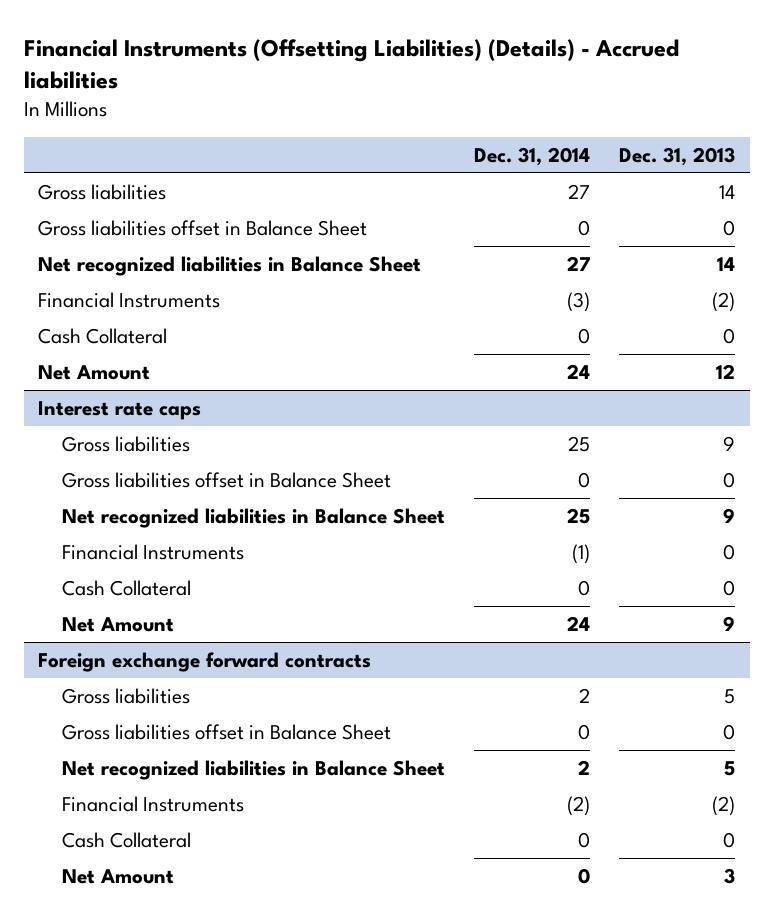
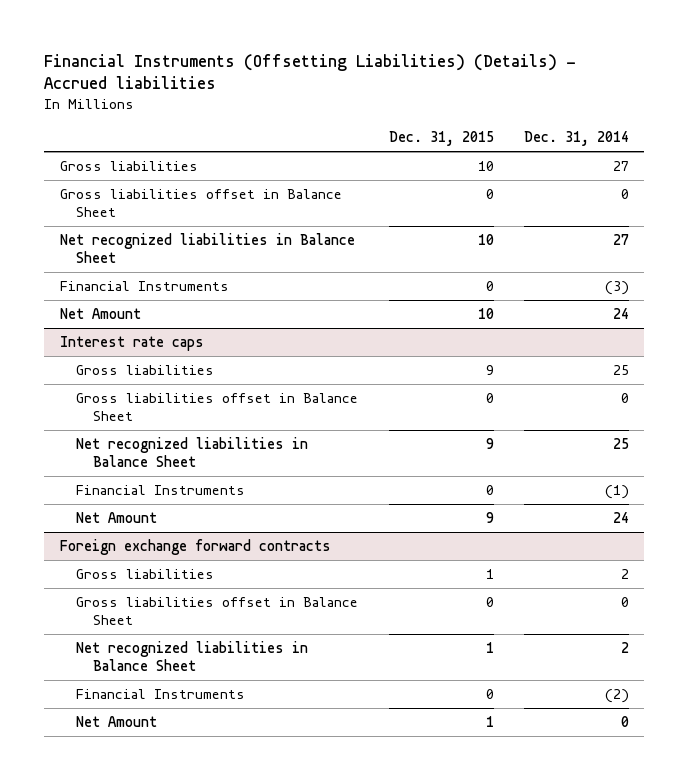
- | Dec. 31, 2014 | Dec. 31, 2013
+ | Dec. 31, 2015 | Dec. 31, 2014
- Cash Collateral | 0 | 0
@ Interest rate caps
- Cash Collateral | 0 | 0
@ Foreign exchange forward contracts
- Cash Collateral | 0 | 0

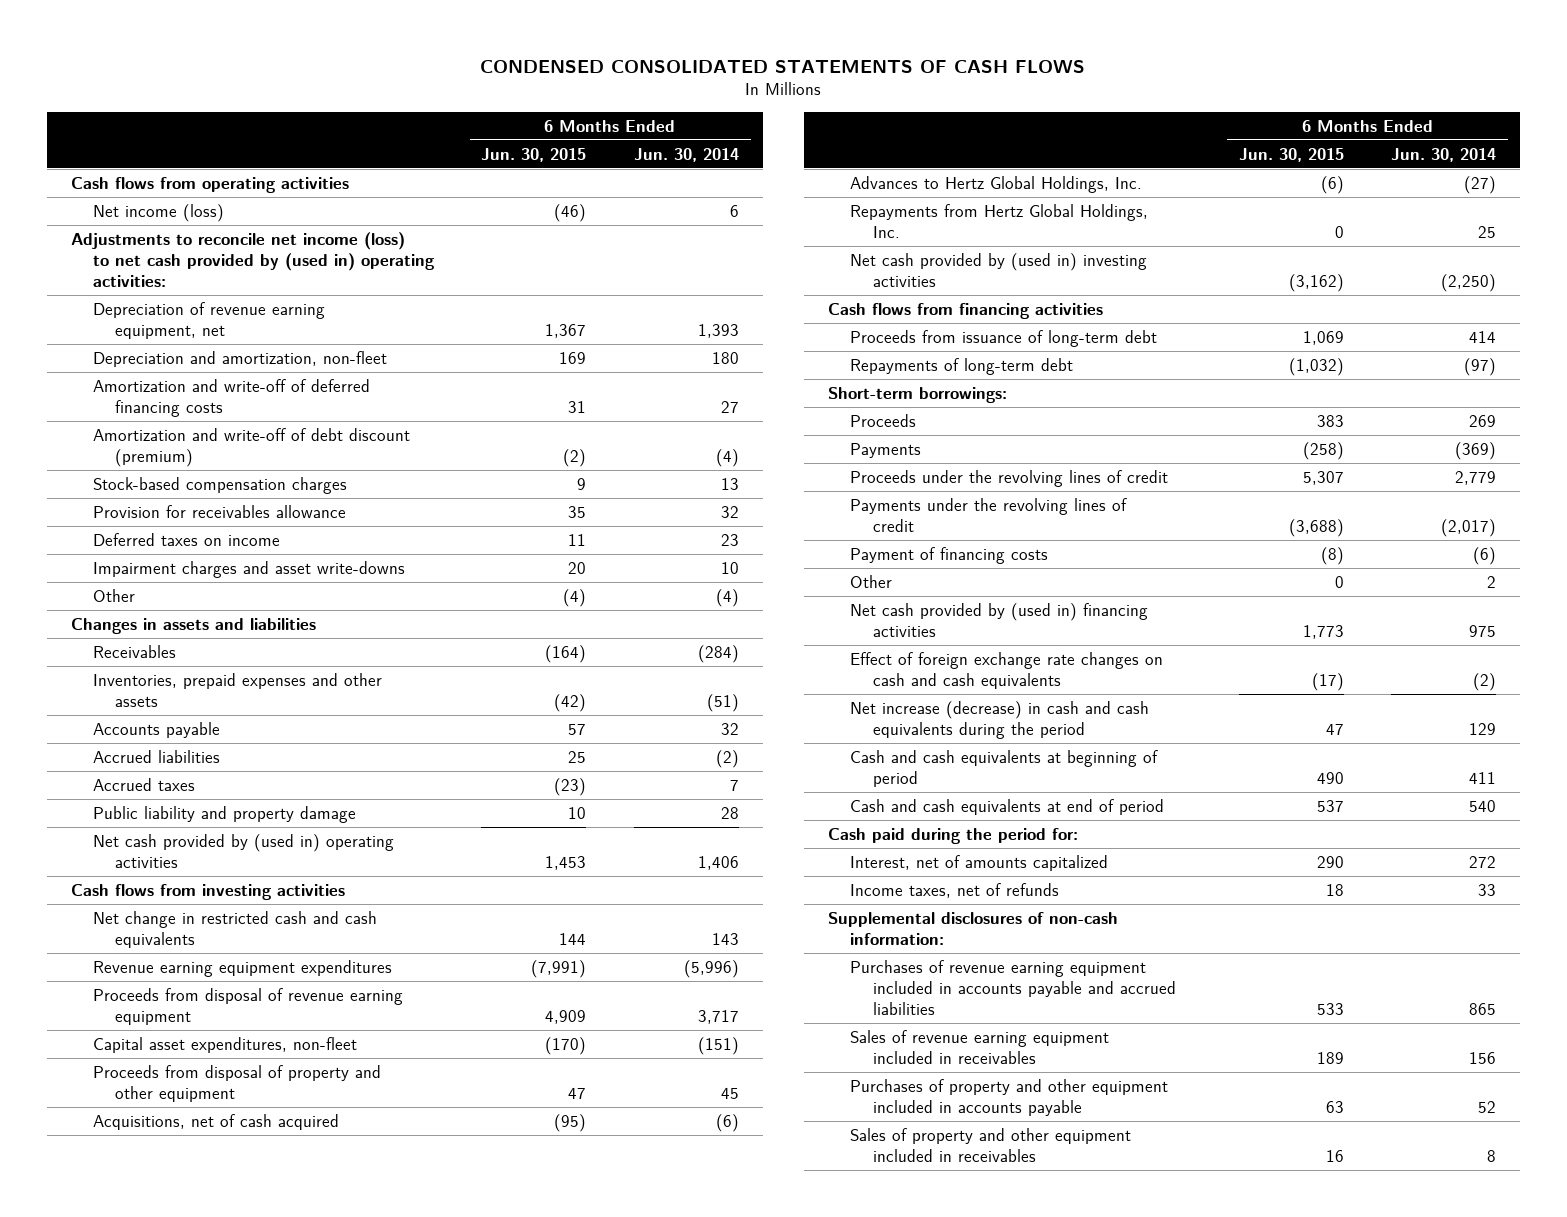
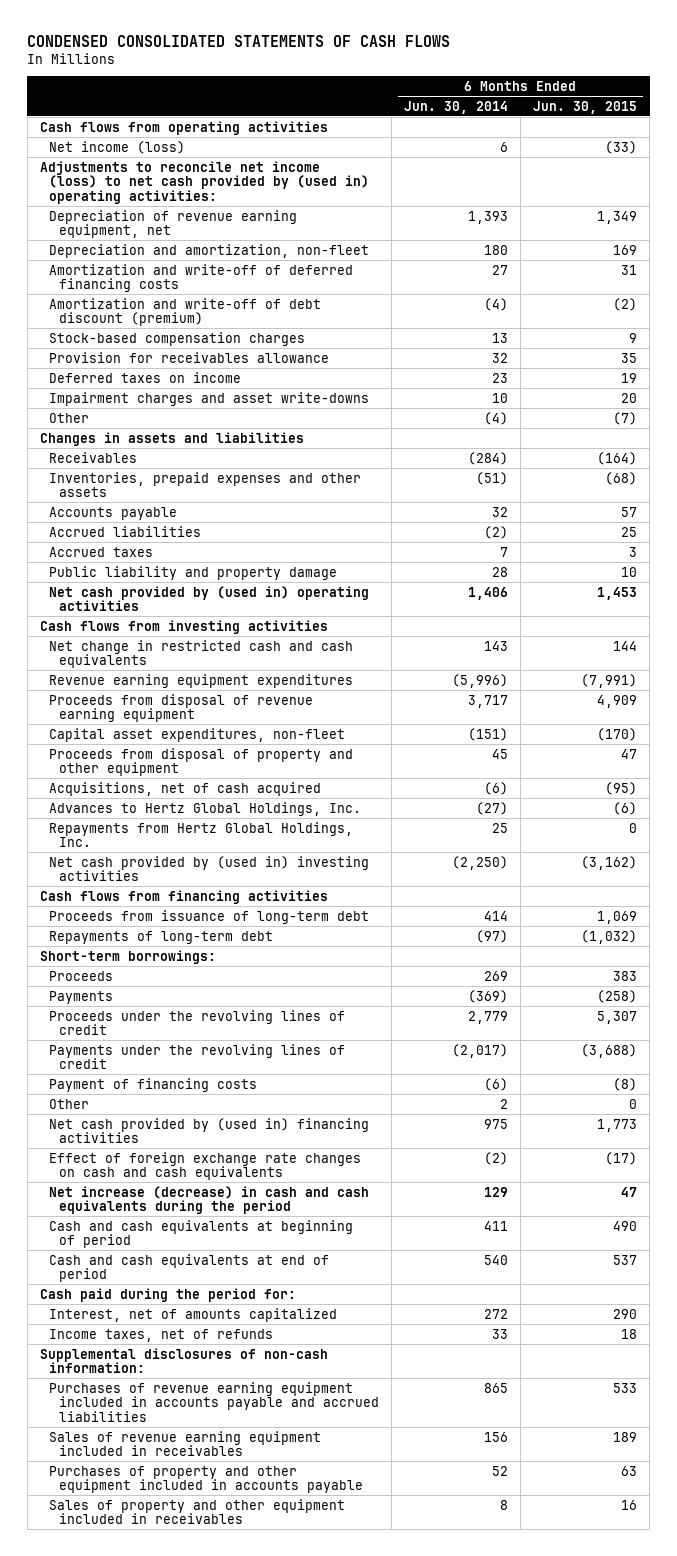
- | 6 Months Ended Jun. 30, 2015 | 6 Months Ended Jun. 30, 2014
+ | 6 Months Ended Jun. 30, 2014 | 6 Months Ended Jun. 30, 2015
- Net income (loss) | (46) | 6
+ Net income (loss) | 6 | (33)
- Depreciation of revenue earning equipment, net | 1,367 | 1,393
+ Depreciation of revenue earning equipment, net | 1,393 | 1,349
- Deferred taxes on income | 11 | 23
+ Deferred taxes on income | 23 | 19
- Other | (4) | (4)
+ Other | (4) | (7)
- Inventories, prepaid expenses and other assets | (42) | (51)
+ Inventories, prepaid expenses and other assets | (51) | (68)
- Accrued taxes | (23) | 7
+ Accrued taxes | 7 | 3

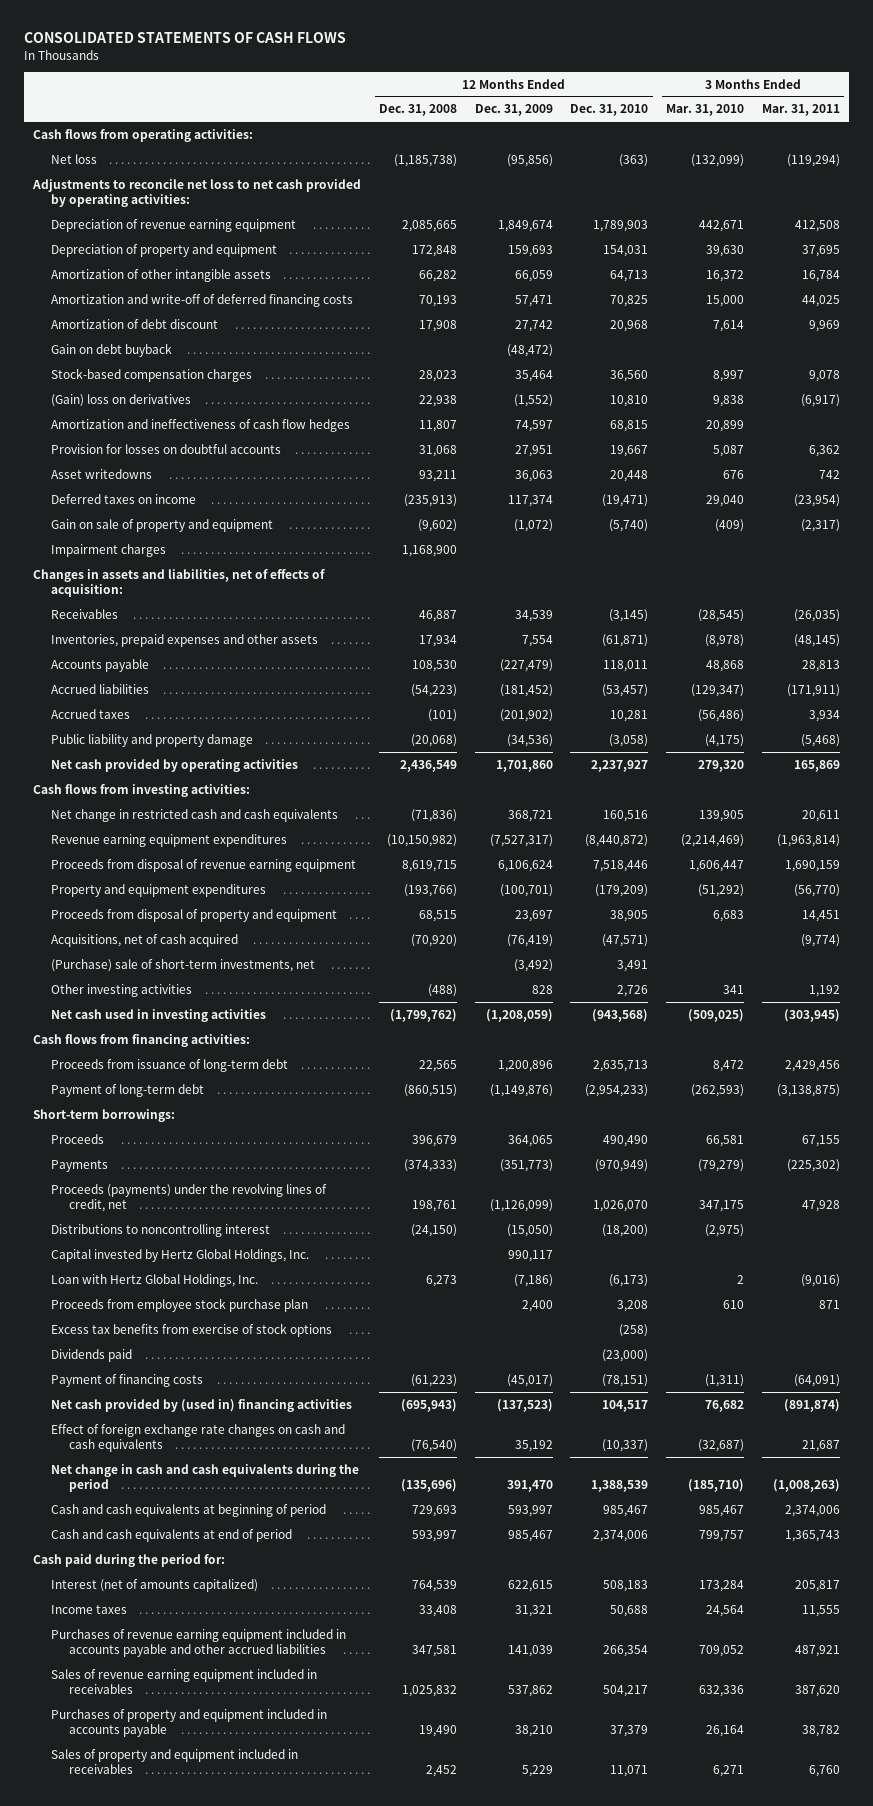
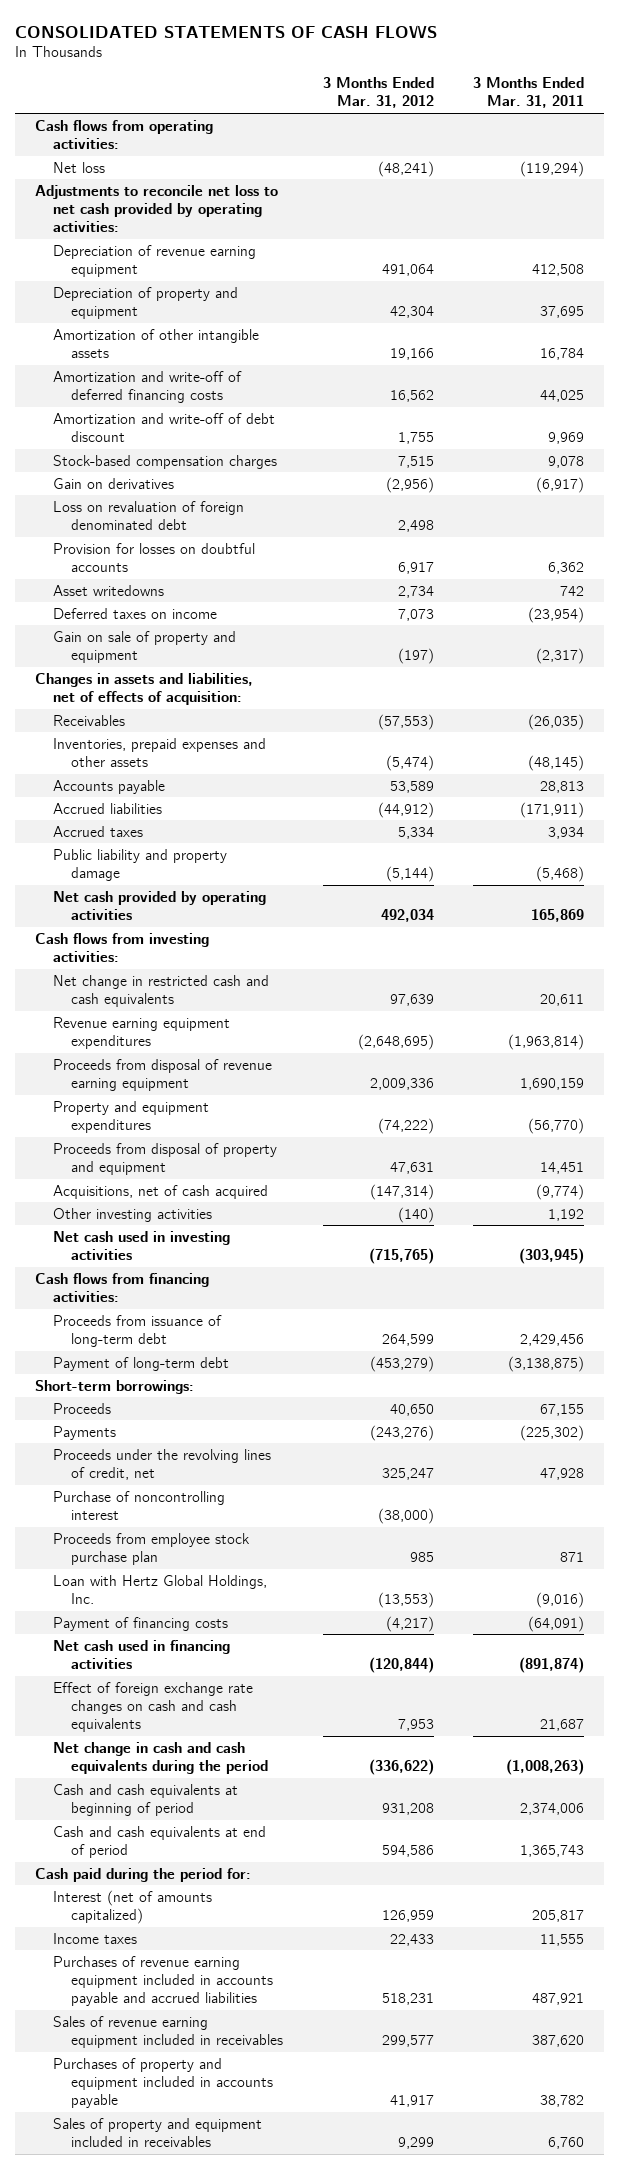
- | 12 Months Ended Dec. 31, 2008 | 12 Months Ended Dec. 31, 2009 | 12 Months Ended Dec. 31, 2010 | 3 Months Ended Mar. 31, 2010 | 3 Months Ended Mar. 31, 2011
+ | 3 Months Ended Mar. 31, 2012 | 3 Months Ended Mar. 31, 2011
- Amortization of debt discount | 17,908 | 27,742 | 20,968 | 7,614 | 9,969
- Gain on debt buyback | | (48,472) | | |
+ Amortization and write-off of debt discount | 1,755 | 9,969
- (Gain) loss on derivatives | 22,938 | (1,552) | 10,810 | 9,838 | (6,917)
- Amortization and ineffectiveness of cash flow hedges | 11,807 | 74,597 | 68,815 | 20,899 |
+ Gain on derivatives | (2,956) | (6,917)
+ Loss on revaluation of foreign denominated debt | 2,498 |
- Impairment charges | 1,168,900 | | | |
- (Purchase) sale of short-term investments, net | | (3,492) | 3,491 | |
- Proceeds (payments) under the revolving lines of credit, net | 198,761 | (1,126,099) | 1,026,070 | 347,175 | 47,928
- Distributions to noncontrolling interest | (24,150) | (15,050) | (18,200) | (2,975) |
- Capital invested by Hertz Global Holdings, Inc. | | 990,117 | | |
+ Proceeds under the revolving lines of credit, net | 325,247 | 47,928
+ Purchase of noncontrolling interest | (38,000) |
- Excess tax benefits from exercise of stock options | | | (258) | |
- Dividends paid | | | (23,000) | |
moved down: Loan with Hertz Global Holdings, Inc. | (13,553) | (9,016)
- Net cash provided by (used in) financing activities | (695,943) | (137,523) | 104,517 | 76,682 | (891,874)
+ Net cash used in financing activities | (120,844) | (891,874)
- Purchases of revenue earning equipment included in accounts payable and other accrued liabilities | 347,581 | 141,039 | 266,354 | 709,052 | 487,921
+ Purchases of revenue earning equipment included in accounts payable and accrued liabilities | 518,231 | 487,921

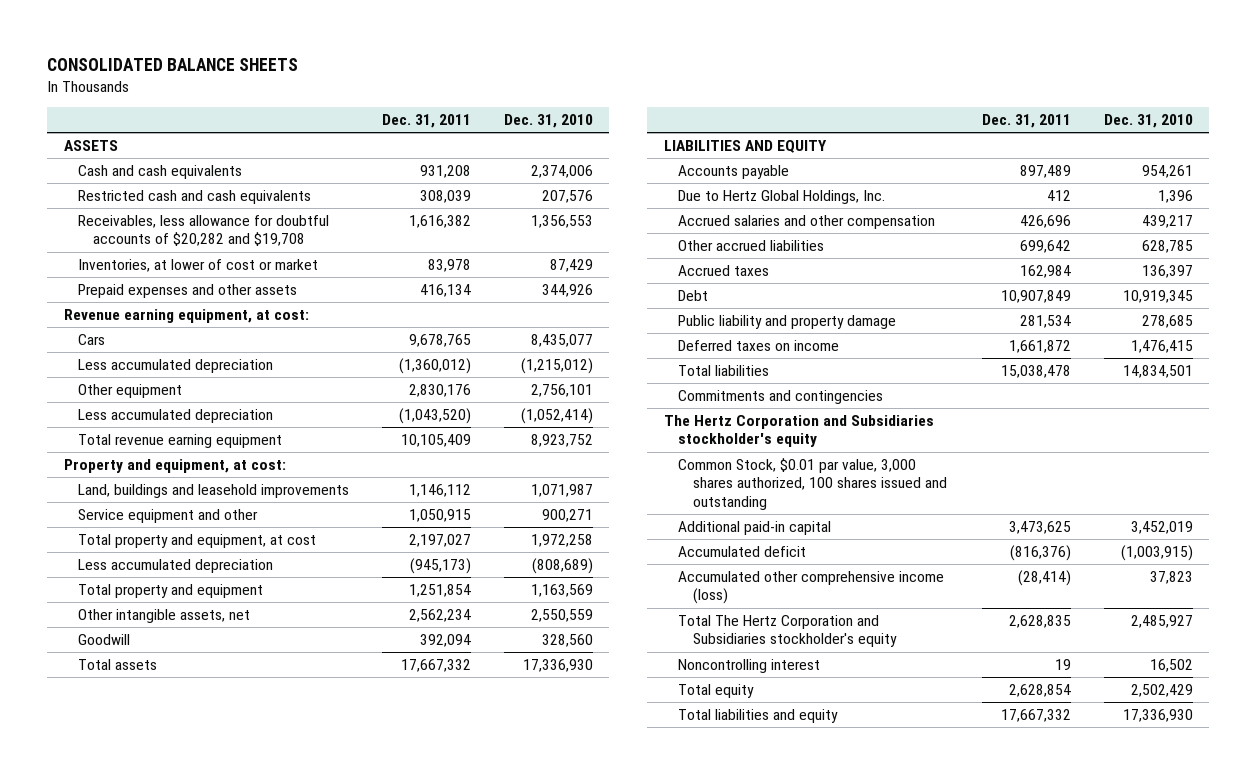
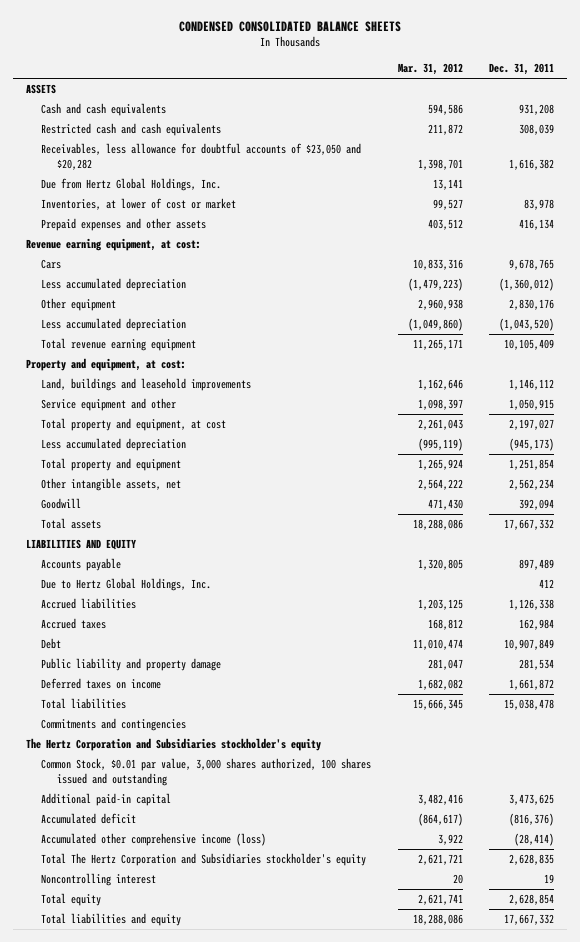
- CONSOLIDATED BALANCE SHEETS
+ CONDENSED CONSOLIDATED BALANCE SHEETS
- | Dec. 31, 2011 | Dec. 31, 2010
+ | Mar. 31, 2012 | Dec. 31, 2011
- Receivables, less allowance for doubtful accounts of $20,282 and $19,708 | 1,616,382 | 1,356,553
+ Receivables, less allowance for doubtful accounts of $23,050 and $20,282 | 1,398,701 | 1,616,382
+ Due from Hertz Global Holdings, Inc. | 13,141 |
- Accrued salaries and other compensation | 426,696 | 439,217
- Other accrued liabilities | 699,642 | 628,785
+ Accrued liabilities | 1,203,125 | 1,126,338

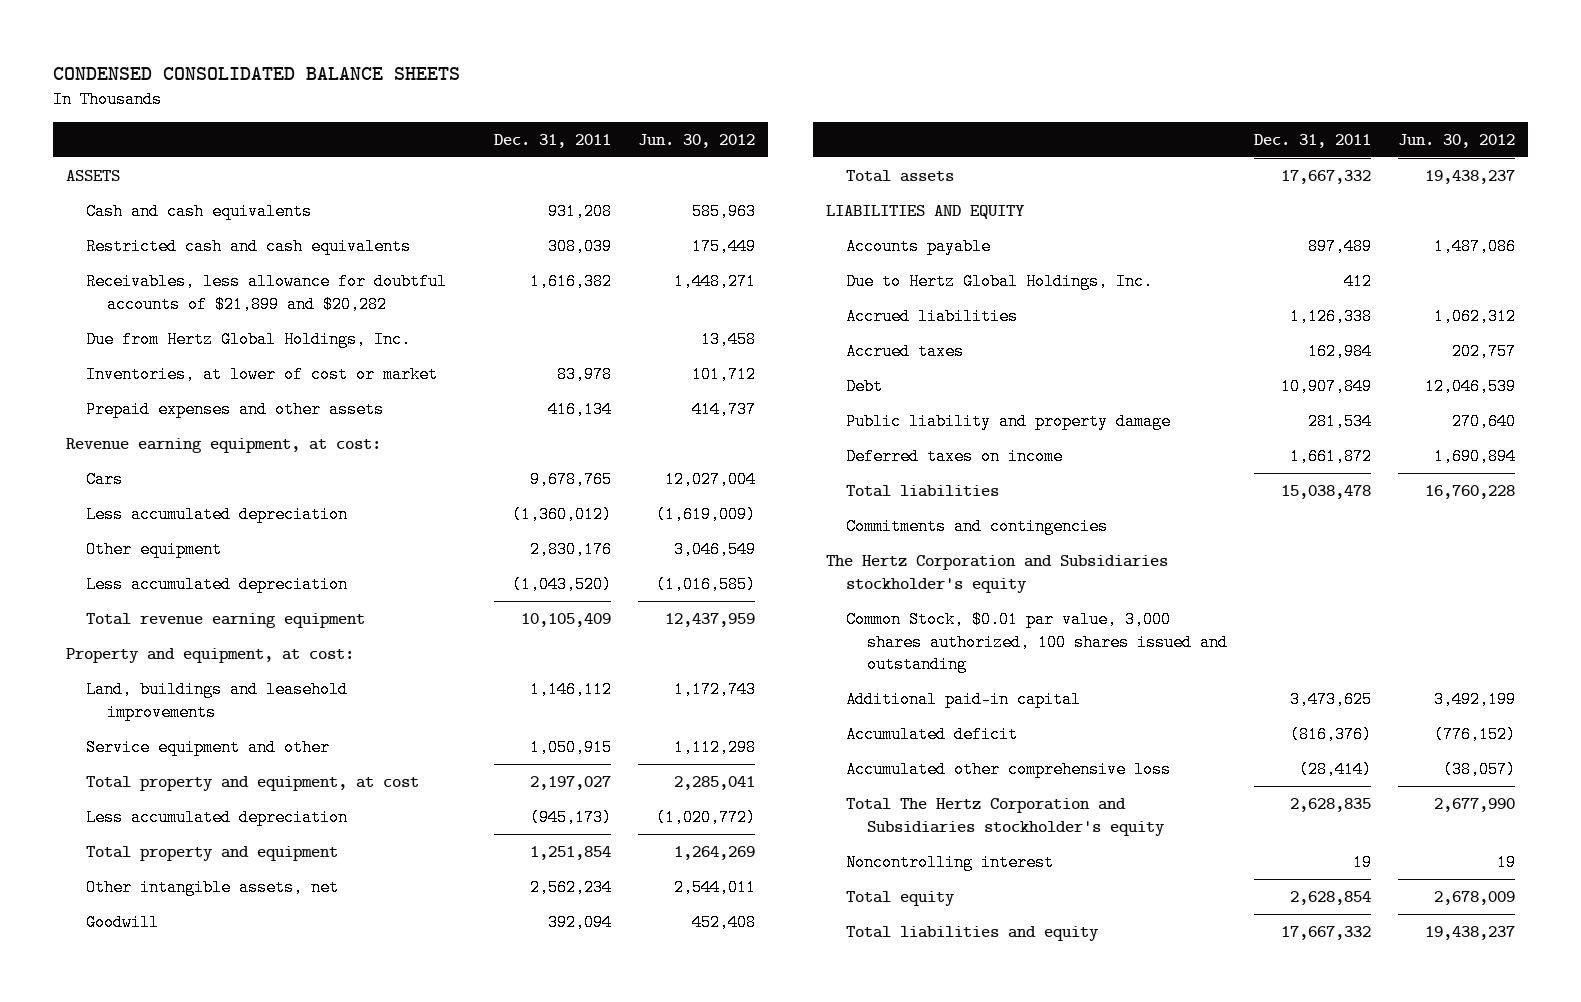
- | Mar. 31, 2012 | Dec. 31, 2011
+ | Dec. 31, 2011 | Jun. 30, 2012
- Receivables, less allowance for doubtful accounts of $23,050 and $20,282 | 1,398,701 | 1,616,382
+ Receivables, less allowance for doubtful accounts of $21,899 and $20,282 | 1,616,382 | 1,448,271
- Accumulated other comprehensive income (loss) | 3,922 | (28,414)
+ Accumulated other comprehensive loss | (28,414) | (38,057)

